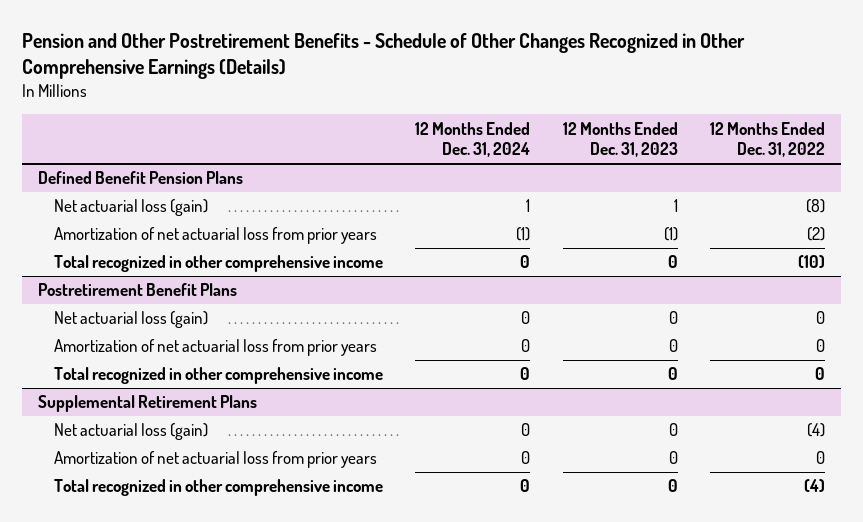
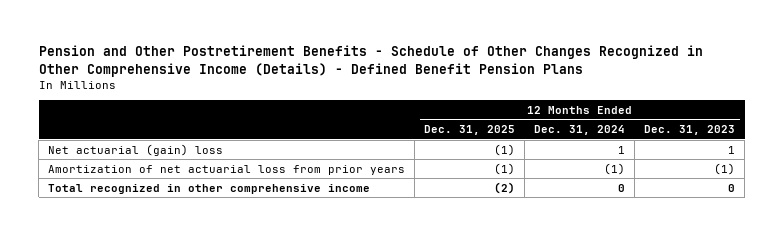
- Pension and Other Postretirement Benefits - Schedule of Other Changes Recognized in Other Comprehensive Earnings (Details)
+ Pension and Other Postretirement Benefits - Schedule of Other Changes Recognized in Other Comprehensive Income (Details) - Defined Benefit Pension Plans
- | 12 Months Ended Dec. 31, 2024 | 12 Months Ended Dec. 31, 2023 | 12 Months Ended Dec. 31, 2022
+ | 12 Months Ended Dec. 31, 2025 | 12 Months Ended Dec. 31, 2024 | 12 Months Ended Dec. 31, 2023
- Defined Benefit Pension Plans
- Net actuarial loss (gain) | 1 | 1 | (8)
+ Net actuarial (gain) loss | (1) | 1 | 1
- Postretirement Benefit Plans
- Net actuarial loss (gain) | 0 | 0 | 0
- Amortization of net actuarial loss from prior years | 0 | 0 | 0
- Total recognized in other comprehensive income | 0 | 0 | 0
- Supplemental Retirement Plans
- Net actuarial loss (gain) | 0 | 0 | (4)
- Amortization of net actuarial loss from prior years | 0 | 0 | 0
- Total recognized in other comprehensive income | 0 | 0 | (4)

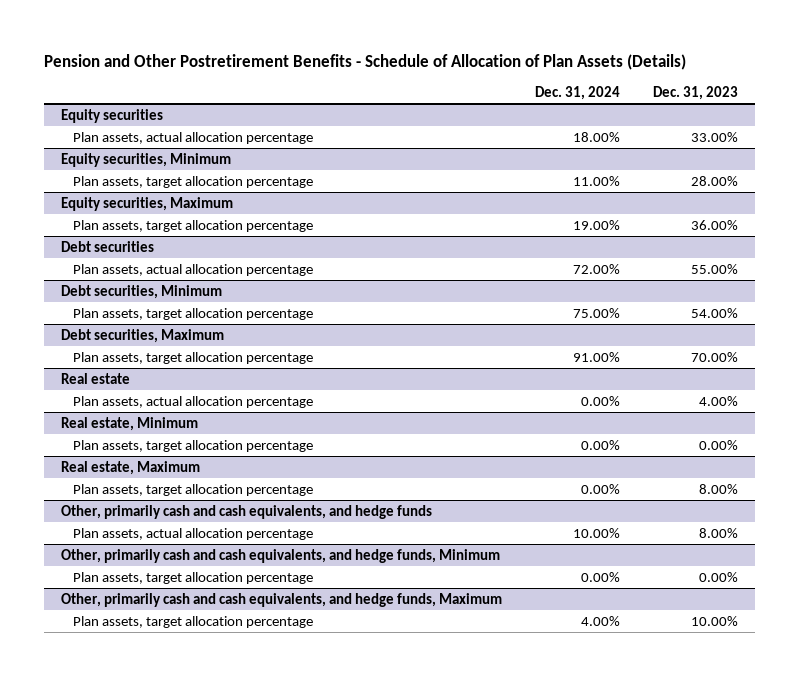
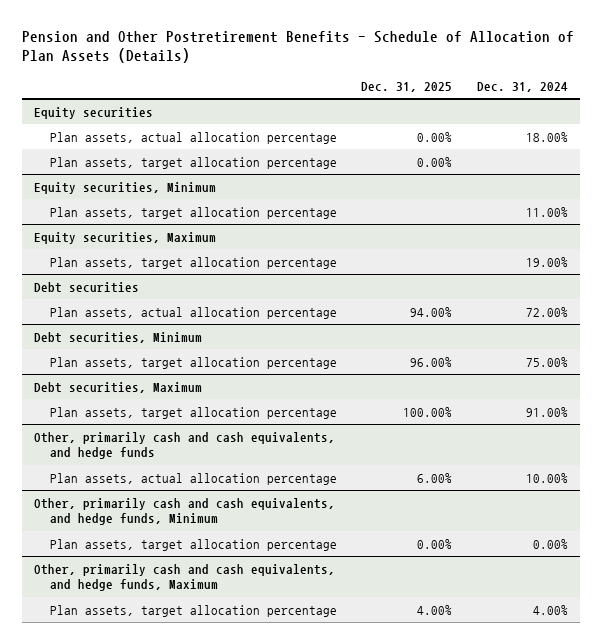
- | Dec. 31, 2024 | Dec. 31, 2023
+ | Dec. 31, 2025 | Dec. 31, 2024
@ Equity securities
+ Plan assets, target allocation percentage | 0.00% |
- Real estate
- Plan assets, actual allocation percentage | 0.00% | 4.00%
- Real estate, Minimum
- Plan assets, target allocation percentage | 0.00% | 0.00%
- Real estate, Maximum
- Plan assets, target allocation percentage | 0.00% | 8.00%

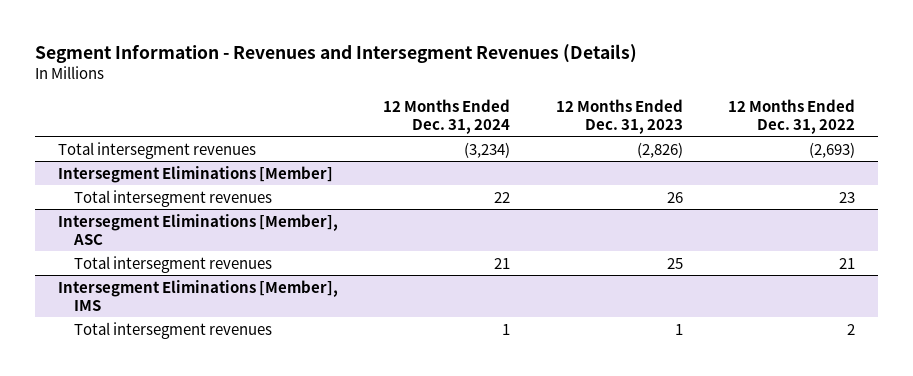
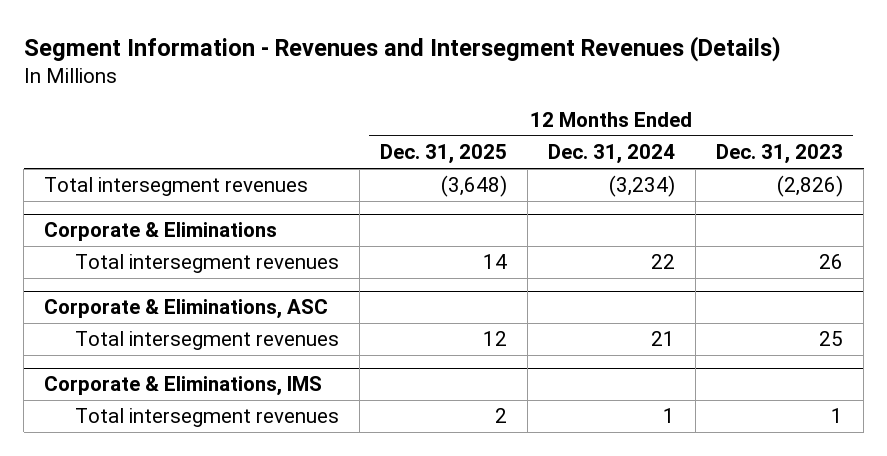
- | 12 Months Ended Dec. 31, 2024 | 12 Months Ended Dec. 31, 2023 | 12 Months Ended Dec. 31, 2022
+ | 12 Months Ended Dec. 31, 2025 | 12 Months Ended Dec. 31, 2024 | 12 Months Ended Dec. 31, 2023
- Intersegment Eliminations [Member]
+ Corporate & Eliminations
- Intersegment Eliminations [Member], ASC
+ Corporate & Eliminations, ASC
- Intersegment Eliminations [Member], IMS
+ Corporate & Eliminations, IMS

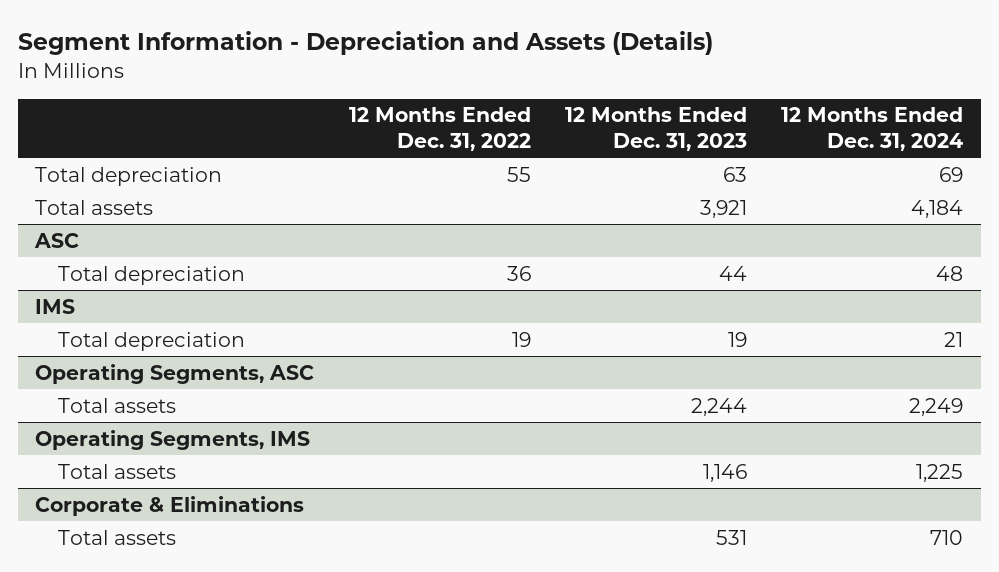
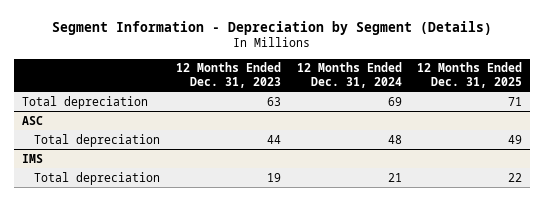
- Segment Information - Depreciation and Assets (Details)
+ Segment Information - Depreciation by Segment (Details)
- | 12 Months Ended Dec. 31, 2022 | 12 Months Ended Dec. 31, 2023 | 12 Months Ended Dec. 31, 2024
+ | 12 Months Ended Dec. 31, 2023 | 12 Months Ended Dec. 31, 2024 | 12 Months Ended Dec. 31, 2025
- Total assets | | 3,921 | 4,184
- Operating Segments, ASC
- Total assets | | 2,244 | 2,249
- Operating Segments, IMS
- Total assets | | 1,146 | 1,225
- Corporate & Eliminations
- Total assets | | 531 | 710

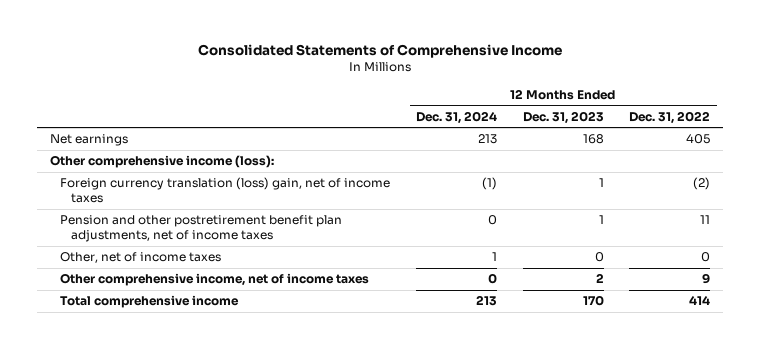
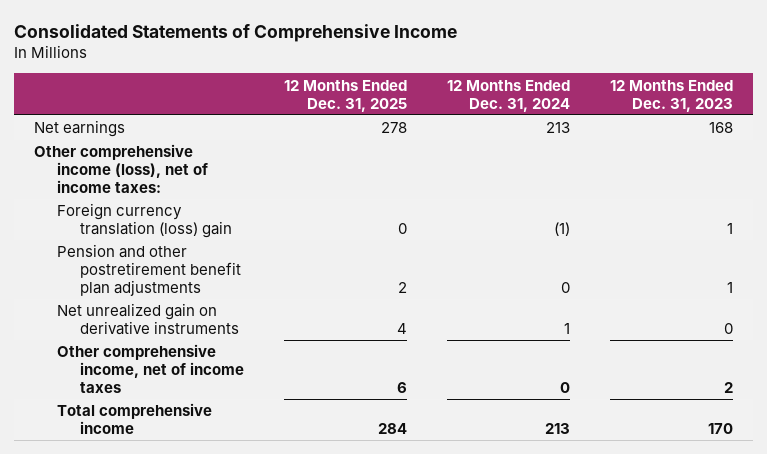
- | 12 Months Ended Dec. 31, 2024 | 12 Months Ended Dec. 31, 2023 | 12 Months Ended Dec. 31, 2022
+ | 12 Months Ended Dec. 31, 2025 | 12 Months Ended Dec. 31, 2024 | 12 Months Ended Dec. 31, 2023
- Other comprehensive income (loss):
- Foreign currency translation (loss) gain, net of income taxes | (1) | 1 | (2)
- Pension and other postretirement benefit plan adjustments, net of income taxes | 0 | 1 | 11
- Other, net of income taxes | 1 | 0 | 0
+ Other comprehensive income (loss), net of income taxes:
+ Foreign currency translation (loss) gain | 0 | (1) | 1
+ Pension and other postretirement benefit plan adjustments | 2 | 0 | 1
+ Net unrealized gain on derivative instruments | 4 | 1 | 0

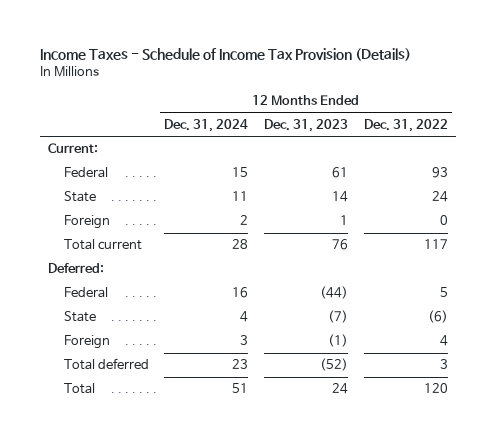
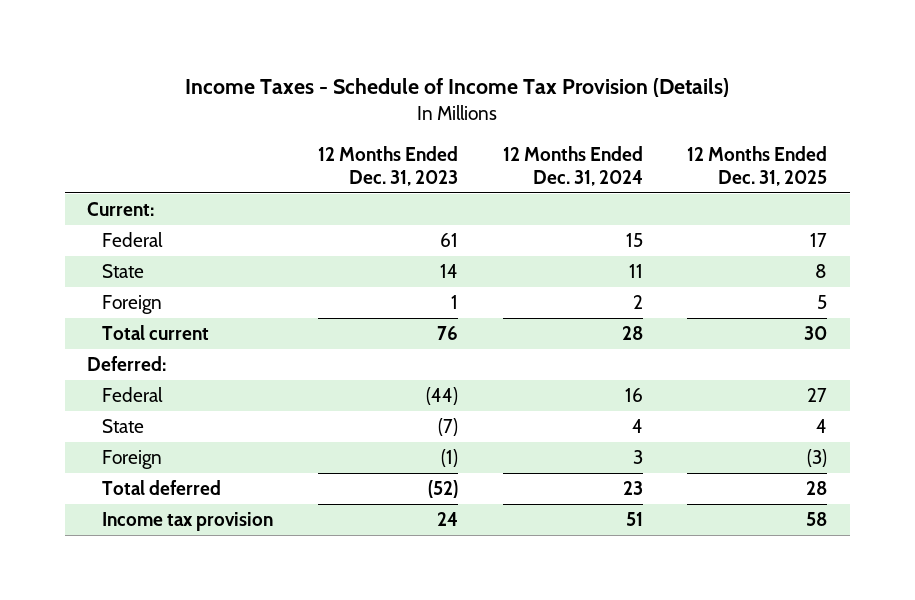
- | 12 Months Ended Dec. 31, 2024 | 12 Months Ended Dec. 31, 2023 | 12 Months Ended Dec. 31, 2022
+ | 12 Months Ended Dec. 31, 2023 | 12 Months Ended Dec. 31, 2024 | 12 Months Ended Dec. 31, 2025
- Total | 51 | 24 | 120
+ Income tax provision | 24 | 51 | 58

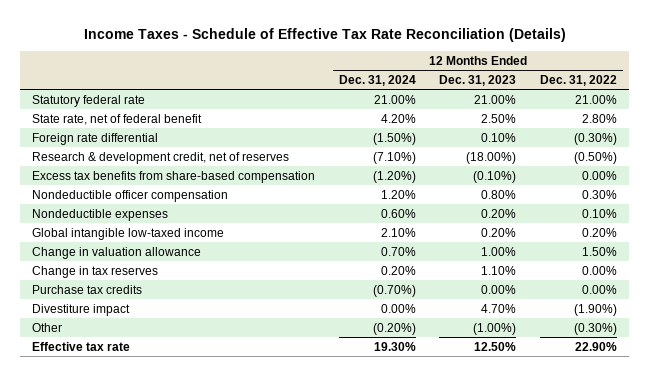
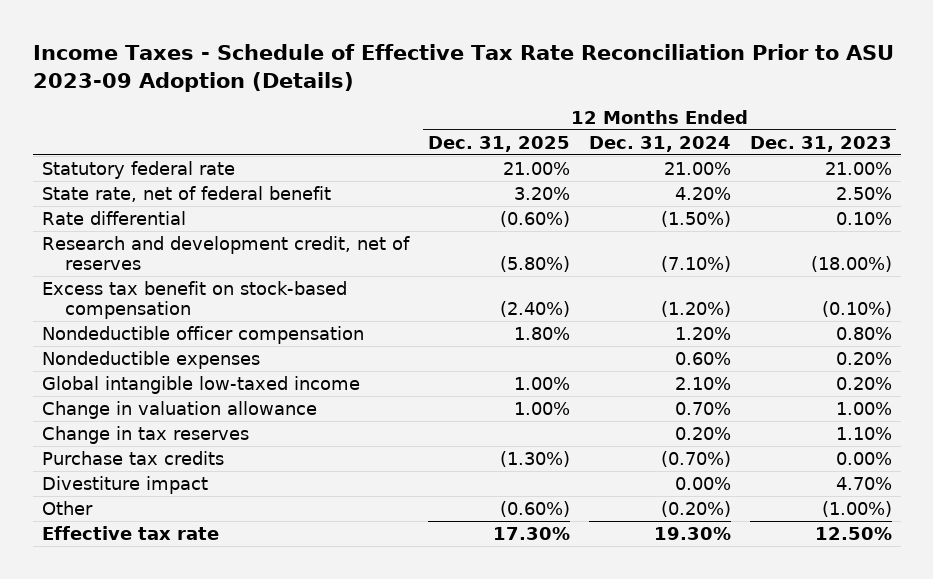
- Income Taxes - Schedule of Effective Tax Rate Reconciliation (Details)
+ Income Taxes - Schedule of Effective Tax Rate Reconciliation Prior to ASU 2023-09 Adoption (Details)
- | 12 Months Ended Dec. 31, 2024 | 12 Months Ended Dec. 31, 2023 | 12 Months Ended Dec. 31, 2022
+ | 12 Months Ended Dec. 31, 2025 | 12 Months Ended Dec. 31, 2024 | 12 Months Ended Dec. 31, 2023
- Foreign rate differential | (1.50%) | 0.10% | (0.30%)
- Research & development credit, net of reserves | (7.10%) | (18.00%) | (0.50%)
- Excess tax benefits from share-based compensation | (1.20%) | (0.10%) | 0.00%
+ Rate differential | (0.60%) | (1.50%) | 0.10%
+ Research and development credit, net of reserves | (5.80%) | (7.10%) | (18.00%)
+ Excess tax benefit on stock-based compensation | (2.40%) | (1.20%) | (0.10%)

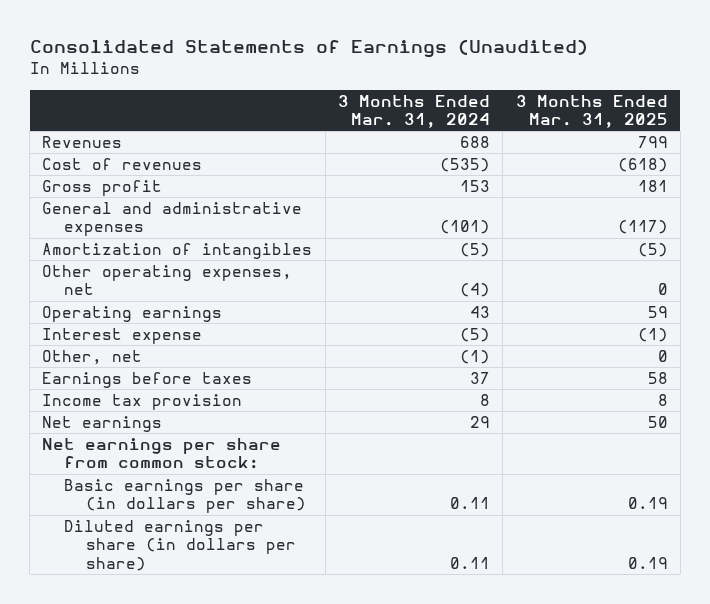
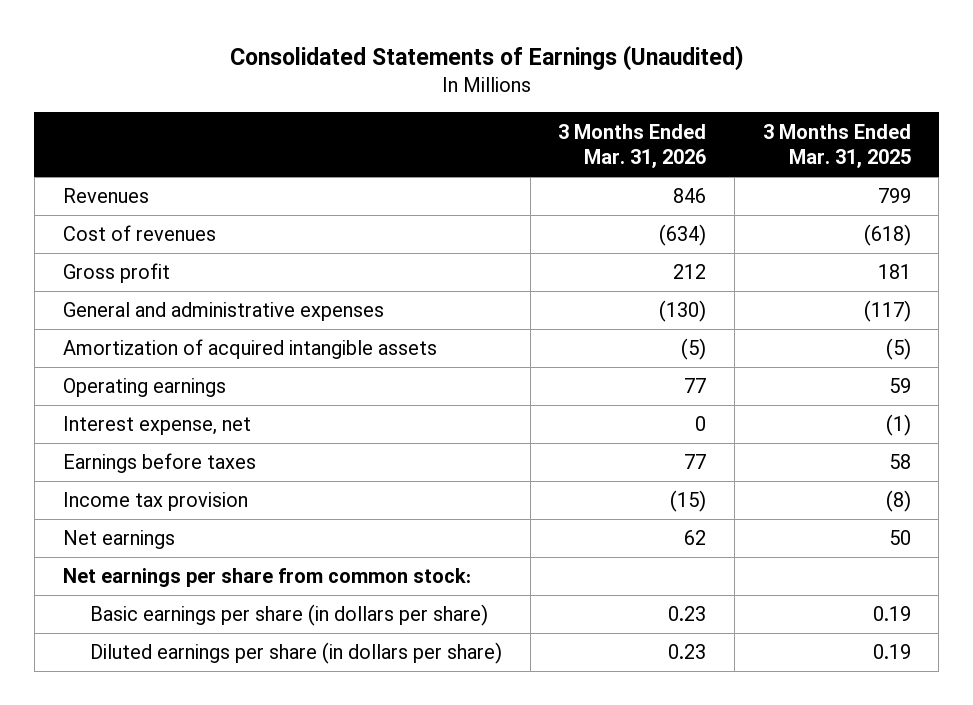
- | 3 Months Ended Mar. 31, 2024 | 3 Months Ended Mar. 31, 2025
+ | 3 Months Ended Mar. 31, 2026 | 3 Months Ended Mar. 31, 2025
- Amortization of intangibles | (5) | (5)
- Other operating expenses, net | (4) | 0
+ Amortization of acquired intangible assets | (5) | (5)
- Interest expense | (5) | (1)
- Other, net | (1) | 0
+ Interest expense, net | 0 | (1)
- Income tax provision | 8 | 8
+ Income tax provision | (15) | (8)

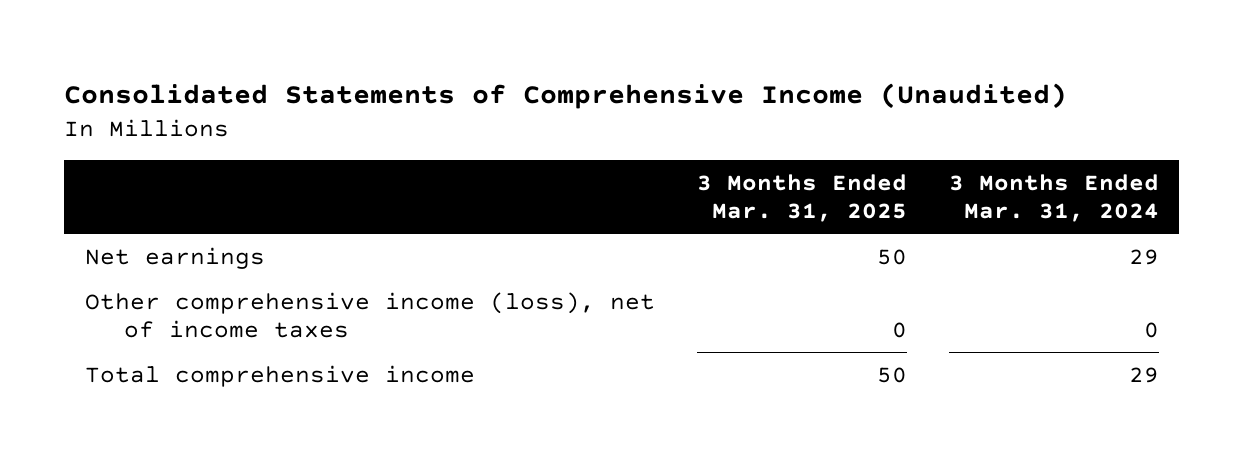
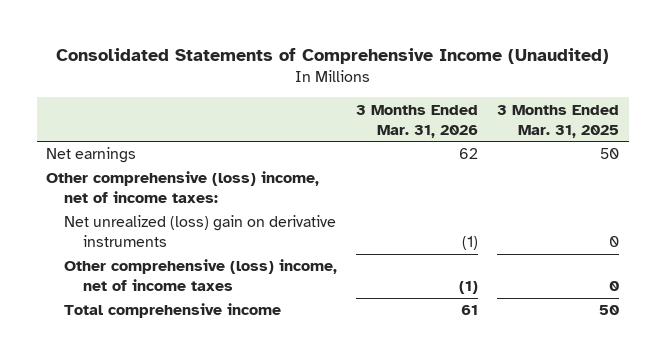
- | 3 Months Ended Mar. 31, 2025 | 3 Months Ended Mar. 31, 2024
+ | 3 Months Ended Mar. 31, 2026 | 3 Months Ended Mar. 31, 2025
- Other comprehensive income (loss), net of income taxes | 0 | 0
+ Other comprehensive (loss) income, net of income taxes:
+ Net unrealized (loss) gain on derivative instruments | (1) | 0
+ Other comprehensive (loss) income, net of income taxes | (1) | 0

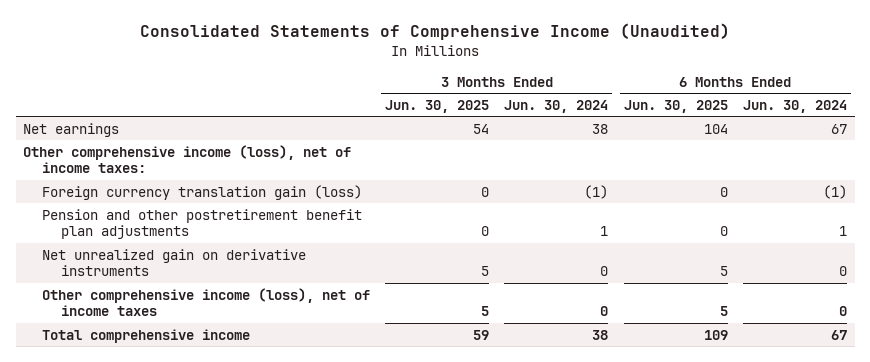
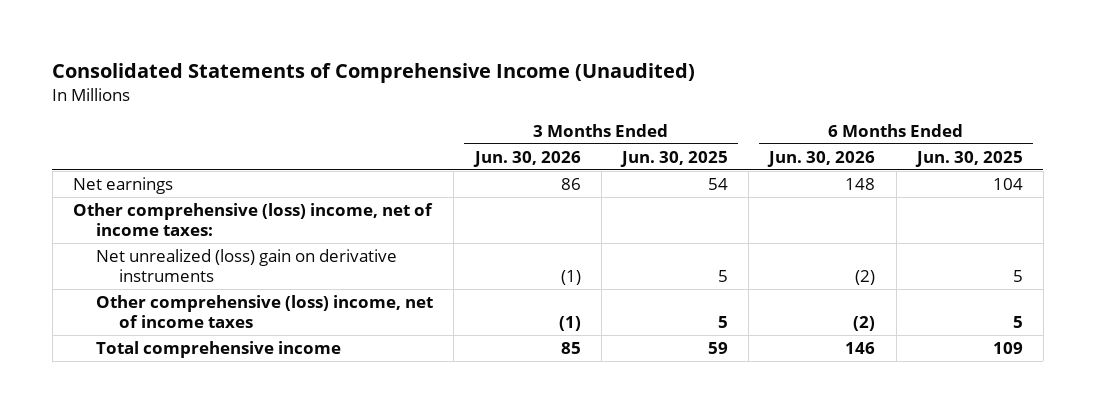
- | 3 Months Ended Jun. 30, 2025 | 3 Months Ended Jun. 30, 2024 | 6 Months Ended Jun. 30, 2025 | 6 Months Ended Jun. 30, 2024
+ | 3 Months Ended Jun. 30, 2026 | 3 Months Ended Jun. 30, 2025 | 6 Months Ended Jun. 30, 2026 | 6 Months Ended Jun. 30, 2025
- Other comprehensive income (loss), net of income taxes:
- Foreign currency translation gain (loss) | 0 | (1) | 0 | (1)
- Pension and other postretirement benefit plan adjustments | 0 | 1 | 0 | 1
- Net unrealized gain on derivative instruments | 5 | 0 | 5 | 0
- Other comprehensive income (loss), net of income taxes | 5 | 0 | 5 | 0
+ Other comprehensive (loss) income, net of income taxes:
+ Net unrealized (loss) gain on derivative instruments | (1) | 5 | (2) | 5
+ Other comprehensive (loss) income, net of income taxes | (1) | 5 | (2) | 5

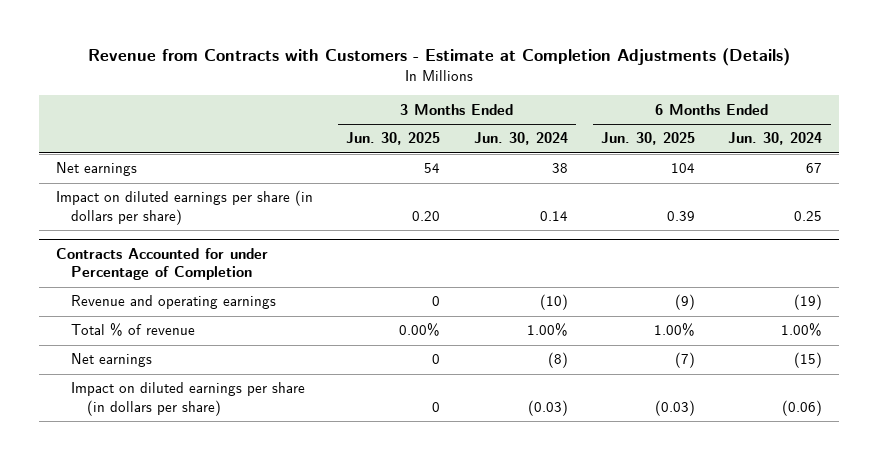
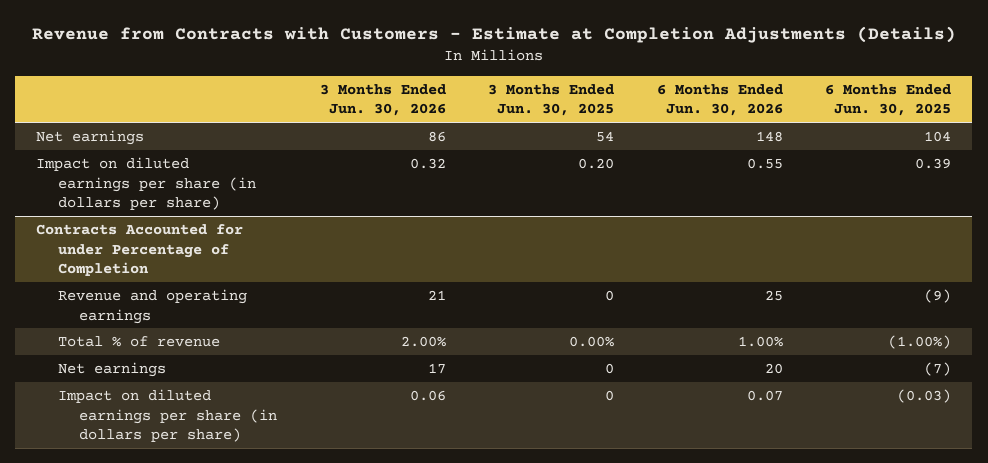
- | 3 Months Ended Jun. 30, 2025 | 3 Months Ended Jun. 30, 2024 | 6 Months Ended Jun. 30, 2025 | 6 Months Ended Jun. 30, 2024
+ | 3 Months Ended Jun. 30, 2026 | 3 Months Ended Jun. 30, 2025 | 6 Months Ended Jun. 30, 2026 | 6 Months Ended Jun. 30, 2025
@ Contracts Accounted for under Percentage of Completion
- Total % of revenue | 0.00% | 1.00% | 1.00% | 1.00%
+ Total % of revenue | 2.00% | 0.00% | 1.00% | (1.00%)

